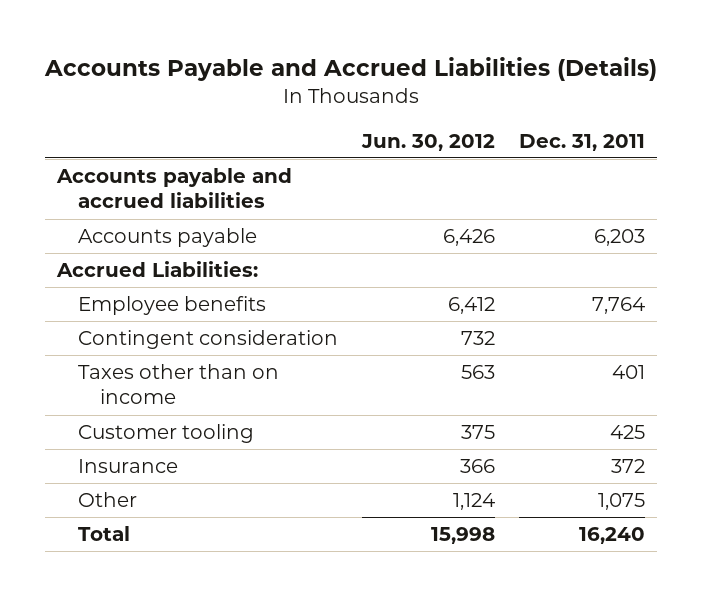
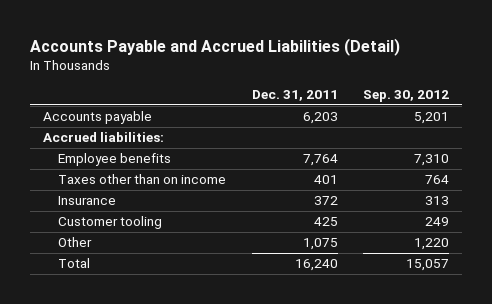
- Accounts Payable and Accrued Liabilities (Details)
+ Accounts Payable and Accrued Liabilities (Detail)
- | Jun. 30, 2012 | Dec. 31, 2011
+ | Dec. 31, 2011 | Sep. 30, 2012
- Accounts payable and accrued liabilities
- Accrued Liabilities:
+ Accrued liabilities:
- Contingent consideration | 732 |
moved down: Customer tooling | 425 | 249

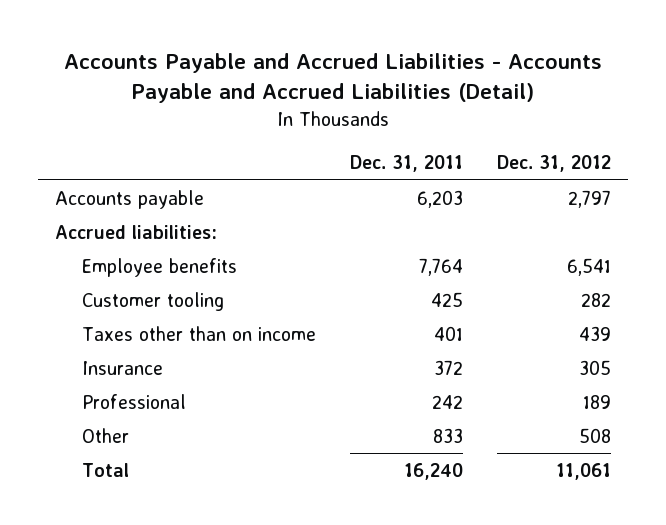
- Accounts Payable and Accrued Liabilities (Detail)
+ Accounts Payable and Accrued Liabilities - Accounts Payable and Accrued Liabilities (Detail)
- | Dec. 31, 2011 | Sep. 30, 2012
+ | Dec. 31, 2011 | Dec. 31, 2012
moved up: Customer tooling | 425 | 282
- Other | 1,075 | 1,220
+ Professional | 242 | 189
+ Other | 833 | 508

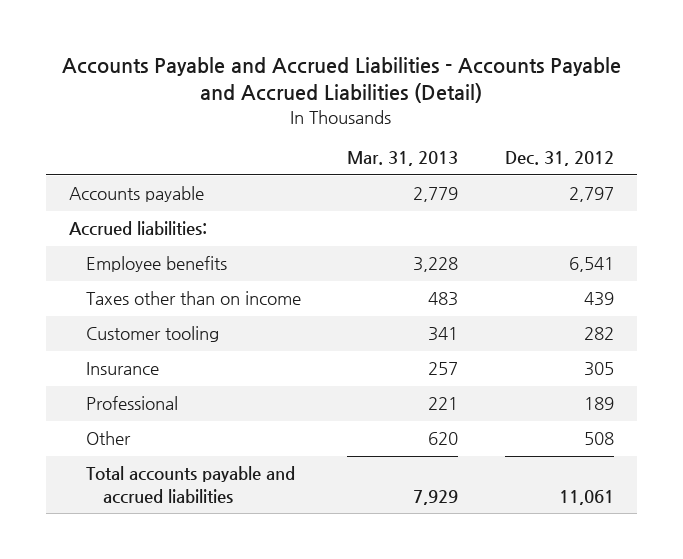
- | Dec. 31, 2011 | Dec. 31, 2012
+ | Mar. 31, 2013 | Dec. 31, 2012
moved down: Customer tooling | 341 | 282
- Total | 16,240 | 11,061
+ Total accounts payable and accrued liabilities | 7,929 | 11,061

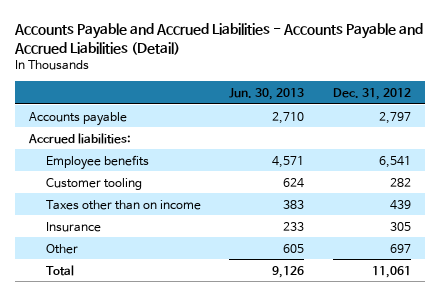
- | Mar. 31, 2013 | Dec. 31, 2012
+ | Jun. 30, 2013 | Dec. 31, 2012
moved down: Taxes other than on income | 383 | 439
- Professional | 221 | 189
- Other | 620 | 508
- Total accounts payable and accrued liabilities | 7,929 | 11,061
+ Other | 605 | 697
+ Total | 9,126 | 11,061

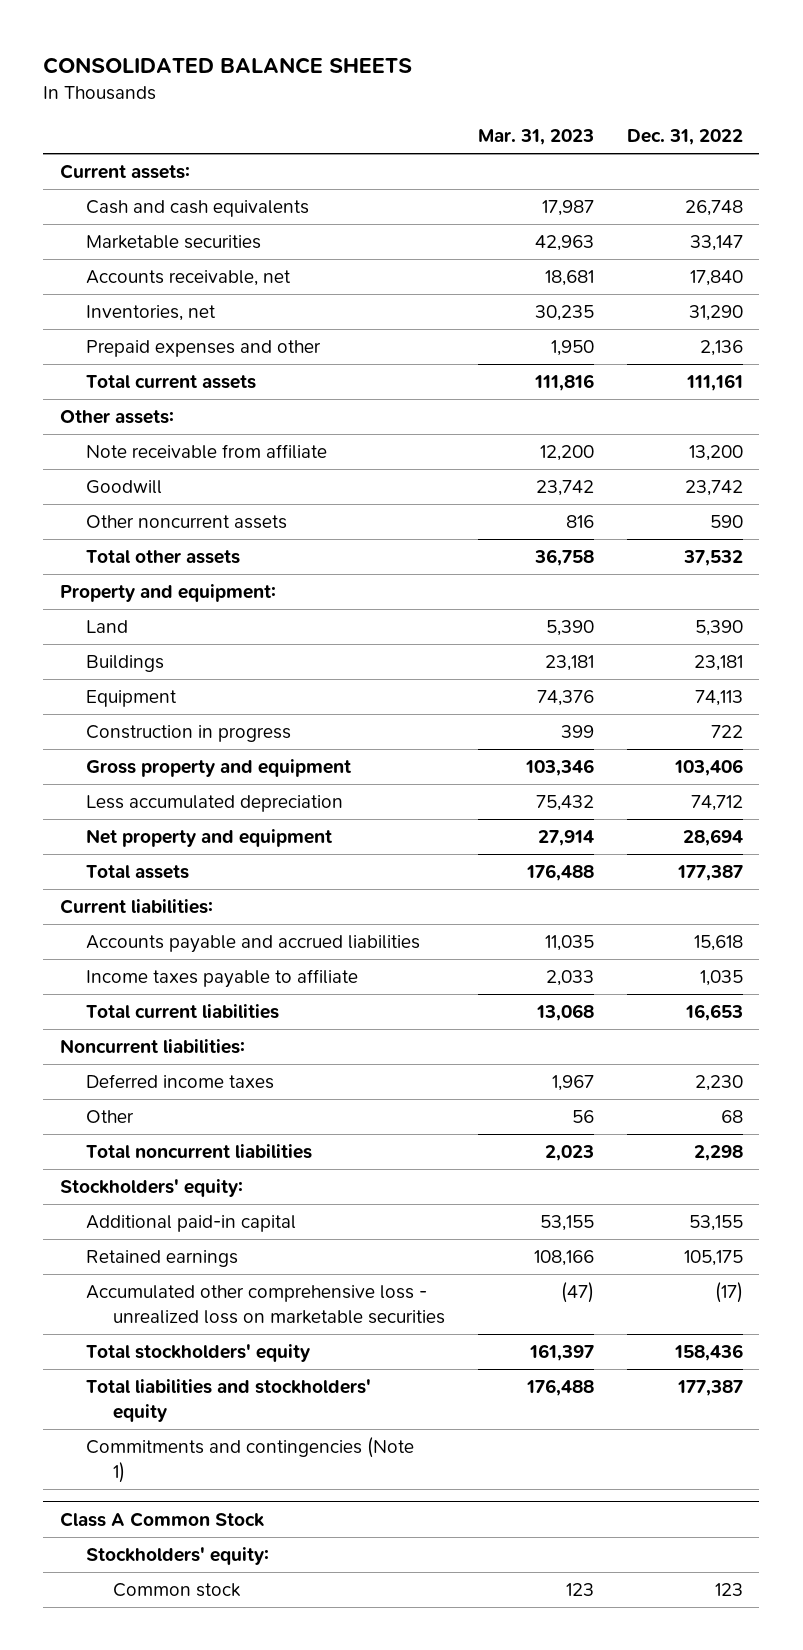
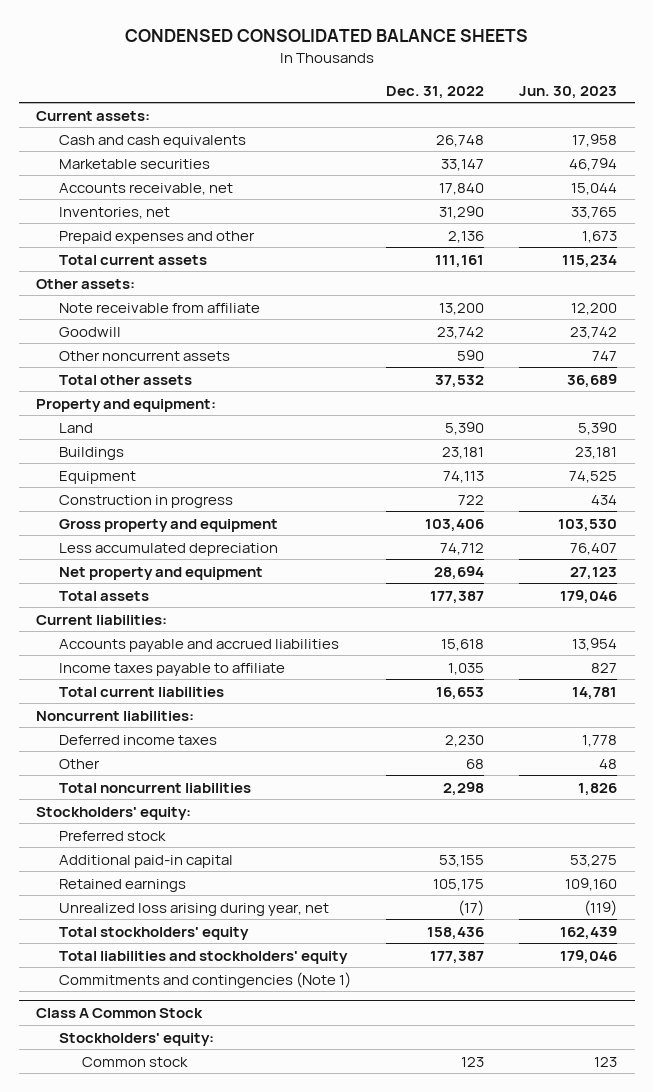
- CONSOLIDATED BALANCE SHEETS
+ CONDENSED CONSOLIDATED BALANCE SHEETS
- | Mar. 31, 2023 | Dec. 31, 2022
+ | Dec. 31, 2022 | Jun. 30, 2023
+ Preferred stock
- Accumulated other comprehensive loss - unrealized loss on marketable securities | (47) | (17)
+ Unrealized loss arising during year, net | (17) | (119)

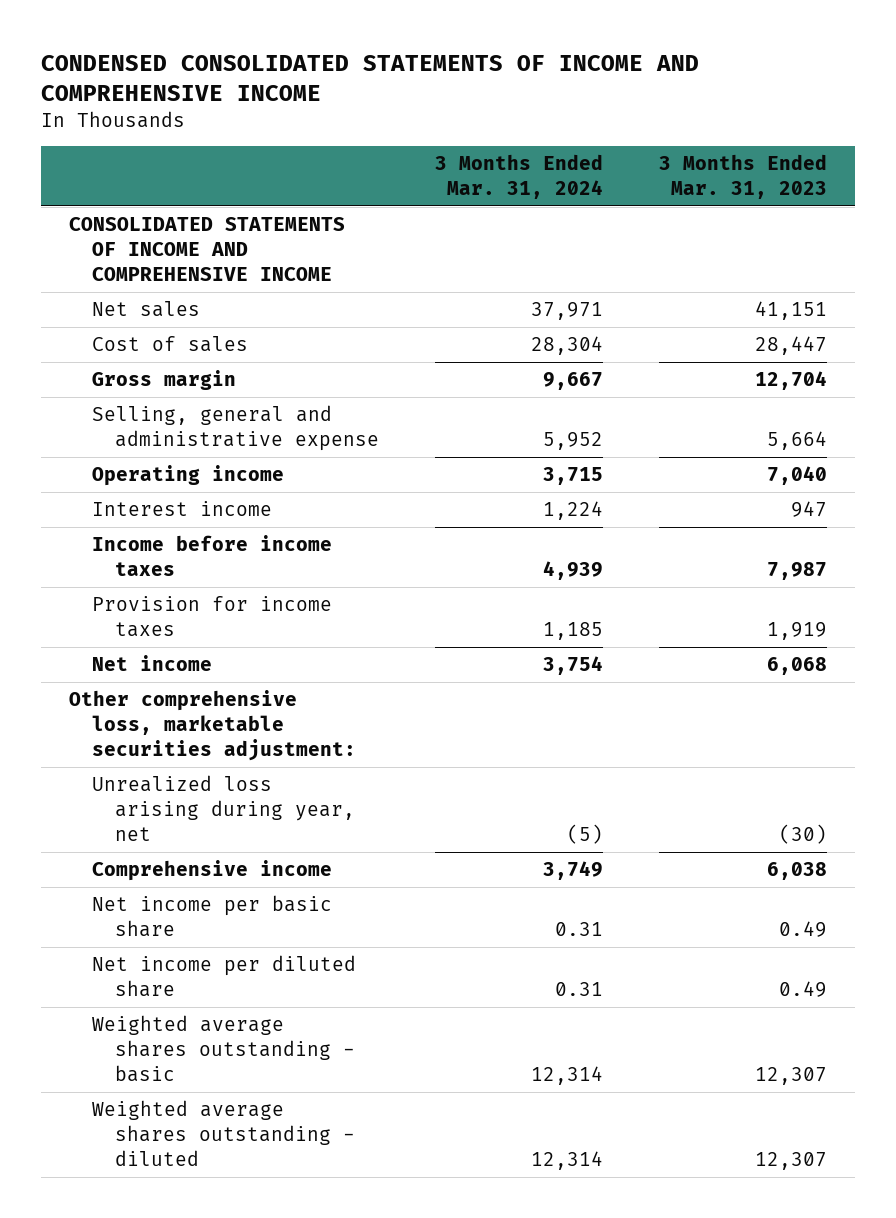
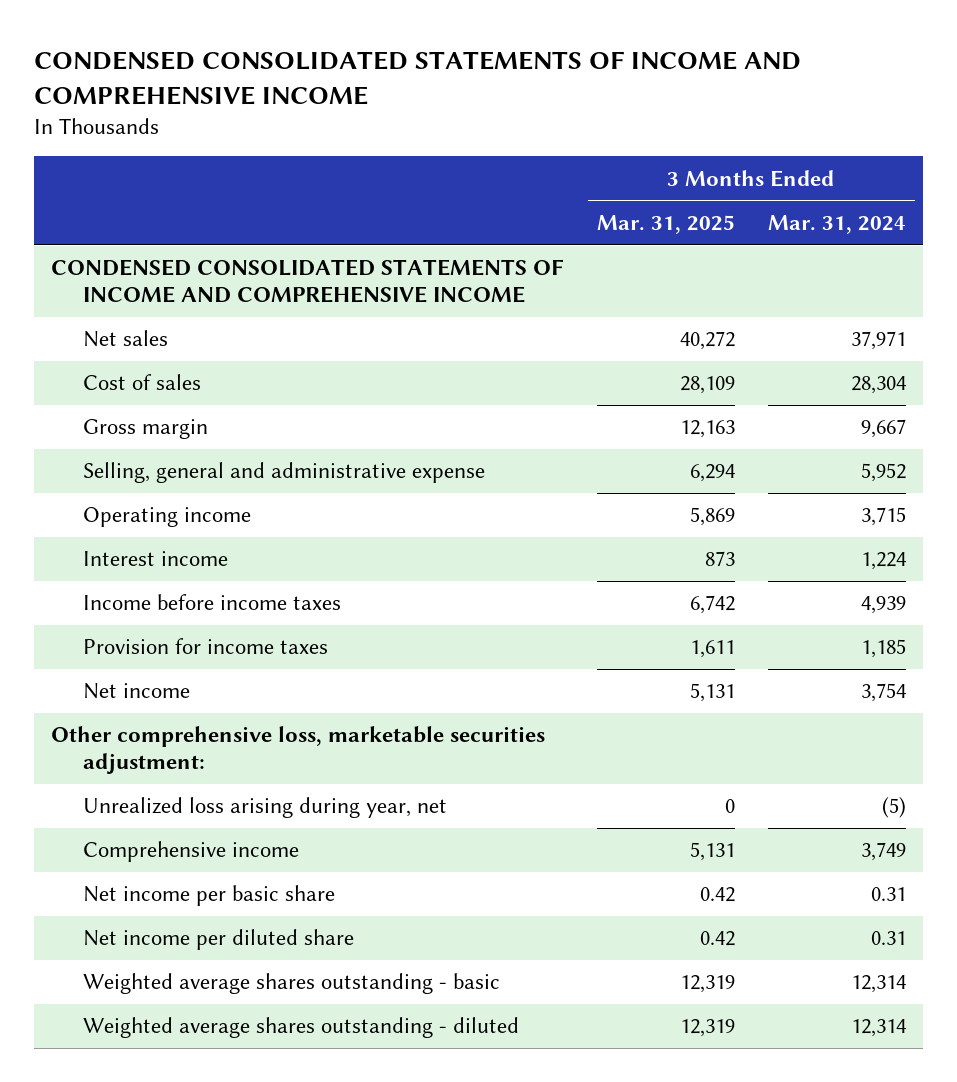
- | 3 Months Ended Mar. 31, 2024 | 3 Months Ended Mar. 31, 2023
+ | 3 Months Ended Mar. 31, 2025 | 3 Months Ended Mar. 31, 2024
- CONSOLIDATED STATEMENTS OF INCOME AND COMPREHENSIVE INCOME
+ CONDENSED CONSOLIDATED STATEMENTS OF INCOME AND COMPREHENSIVE INCOME

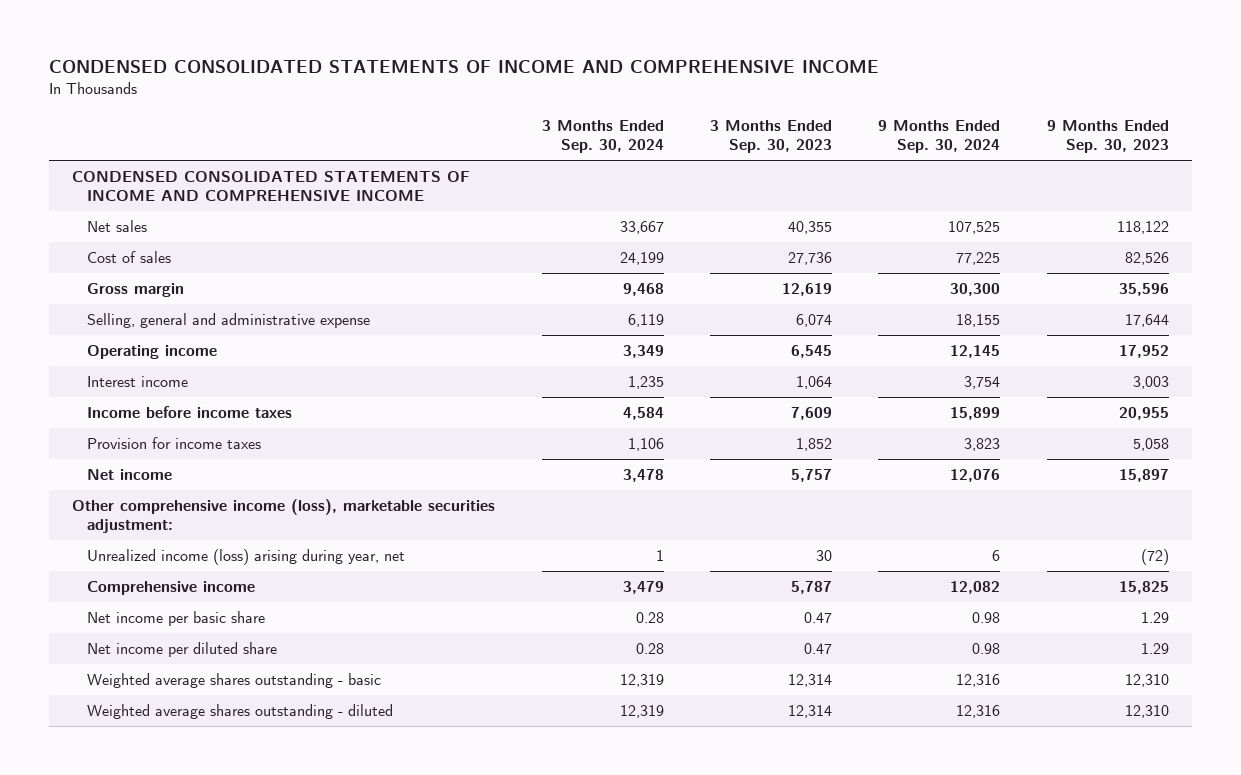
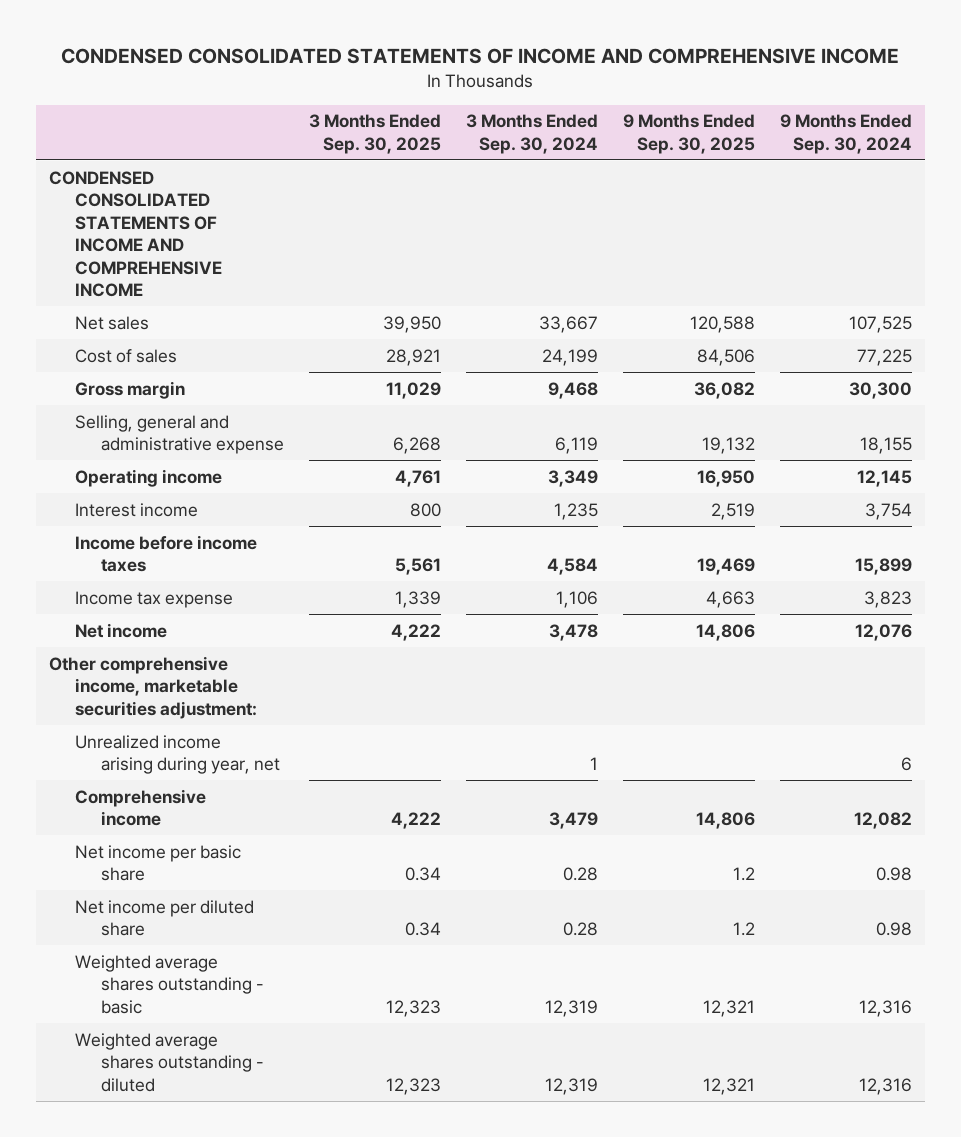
- | 3 Months Ended Sep. 30, 2024 | 3 Months Ended Sep. 30, 2023 | 9 Months Ended Sep. 30, 2024 | 9 Months Ended Sep. 30, 2023
+ | 3 Months Ended Sep. 30, 2025 | 3 Months Ended Sep. 30, 2024 | 9 Months Ended Sep. 30, 2025 | 9 Months Ended Sep. 30, 2024
- Provision for income taxes | 1,106 | 1,852 | 3,823 | 5,058
+ Income tax expense | 1,339 | 1,106 | 4,663 | 3,823
- Other comprehensive income (loss), marketable securities adjustment:
- Unrealized income (loss) arising during year, net | 1 | 30 | 6 | (72)
+ Other comprehensive income, marketable securities adjustment:
+ Unrealized income arising during year, net | | 1 | | 6

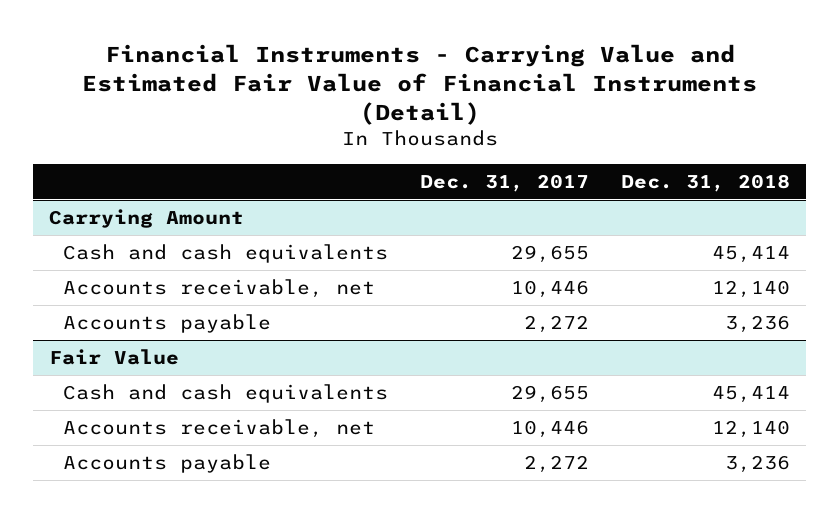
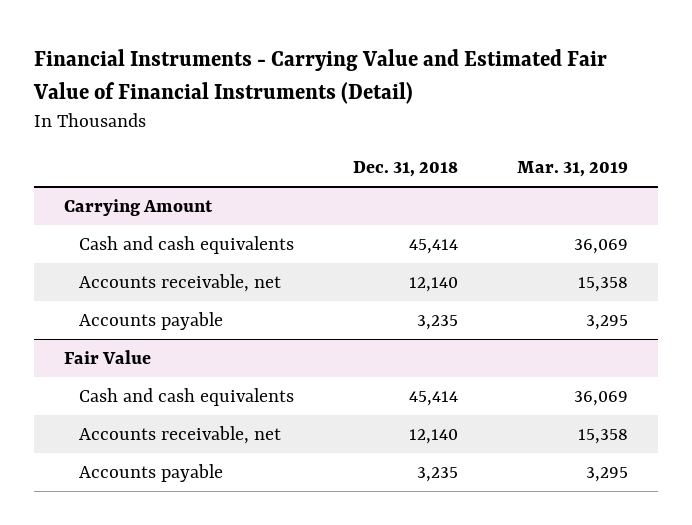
- | Dec. 31, 2017 | Dec. 31, 2018
+ | Dec. 31, 2018 | Mar. 31, 2019
@ Carrying Amount
- Accounts payable | 2,272 | 3,236
+ Accounts payable | 3,235 | 3,295
@ Fair Value
- Accounts payable | 2,272 | 3,236
+ Accounts payable | 3,235 | 3,295

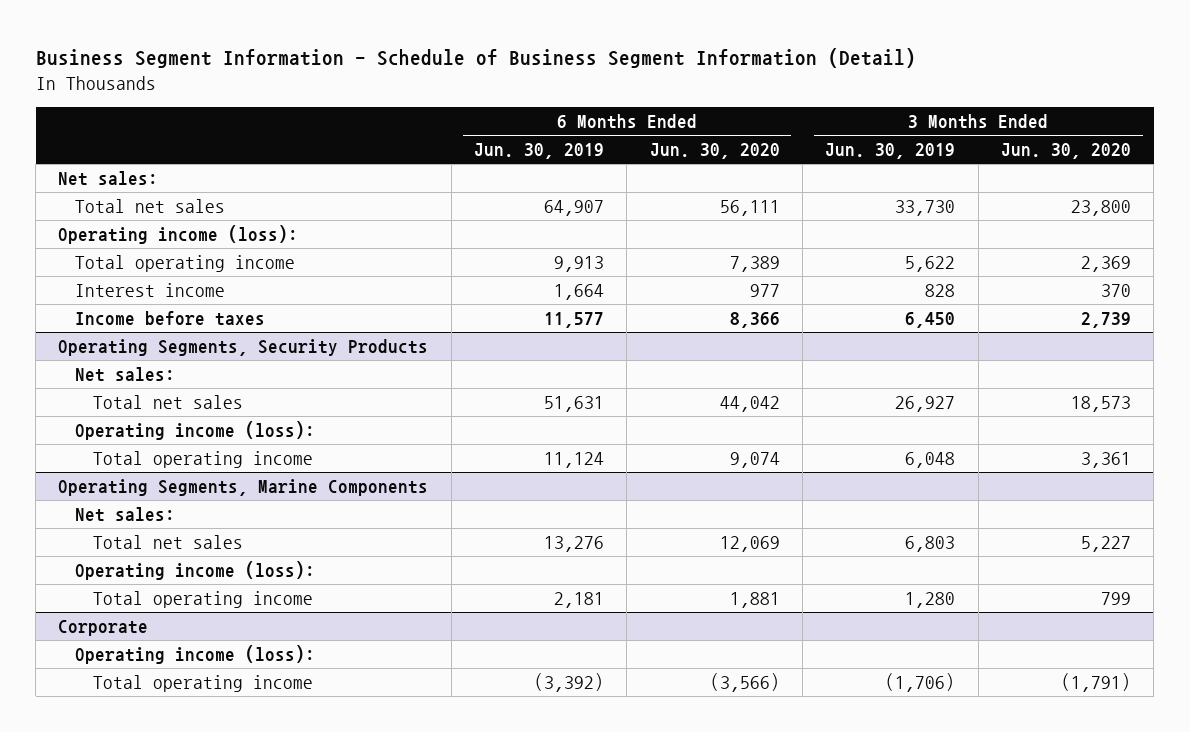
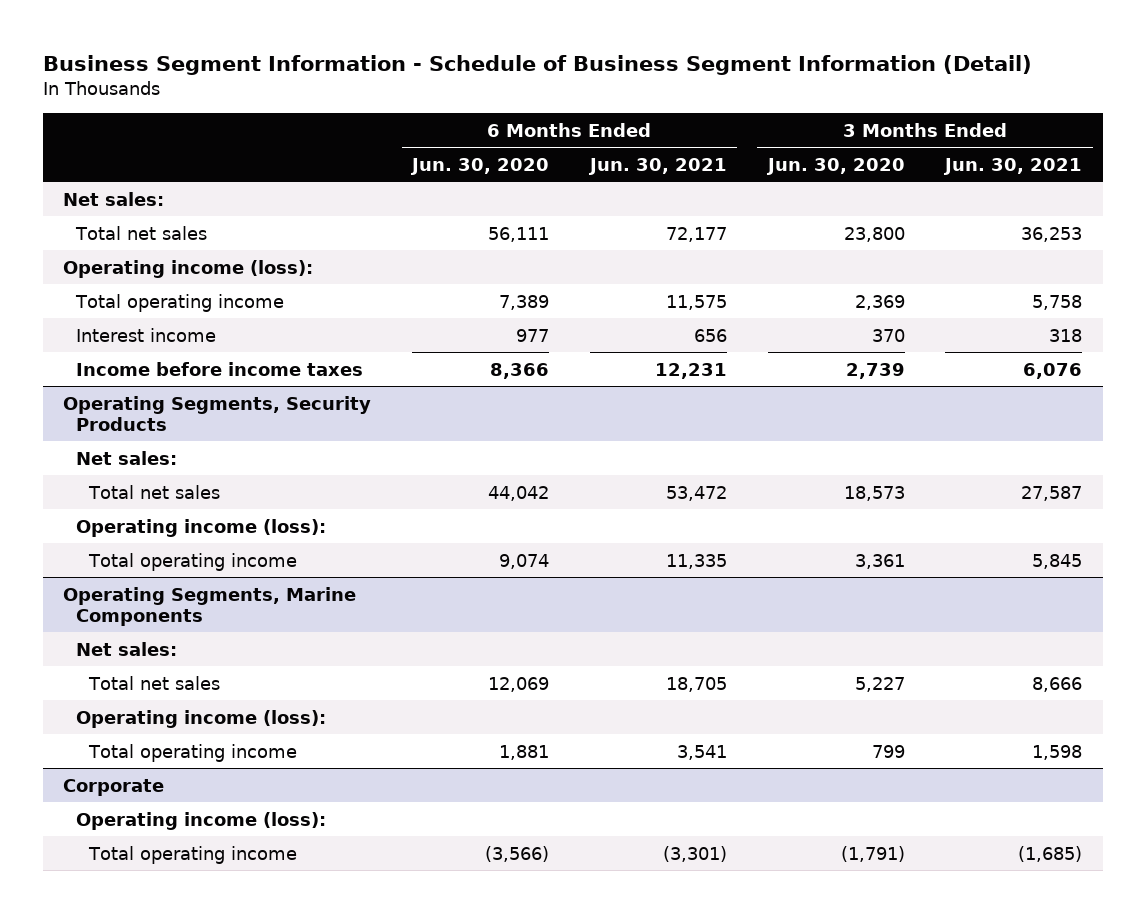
- | 6 Months Ended Jun. 30, 2019 | 6 Months Ended Jun. 30, 2020 | 3 Months Ended Jun. 30, 2019 | 3 Months Ended Jun. 30, 2020
+ | 6 Months Ended Jun. 30, 2020 | 6 Months Ended Jun. 30, 2021 | 3 Months Ended Jun. 30, 2020 | 3 Months Ended Jun. 30, 2021
- Income before taxes | 11,577 | 8,366 | 6,450 | 2,739
+ Income before income taxes | 8,366 | 12,231 | 2,739 | 6,076

